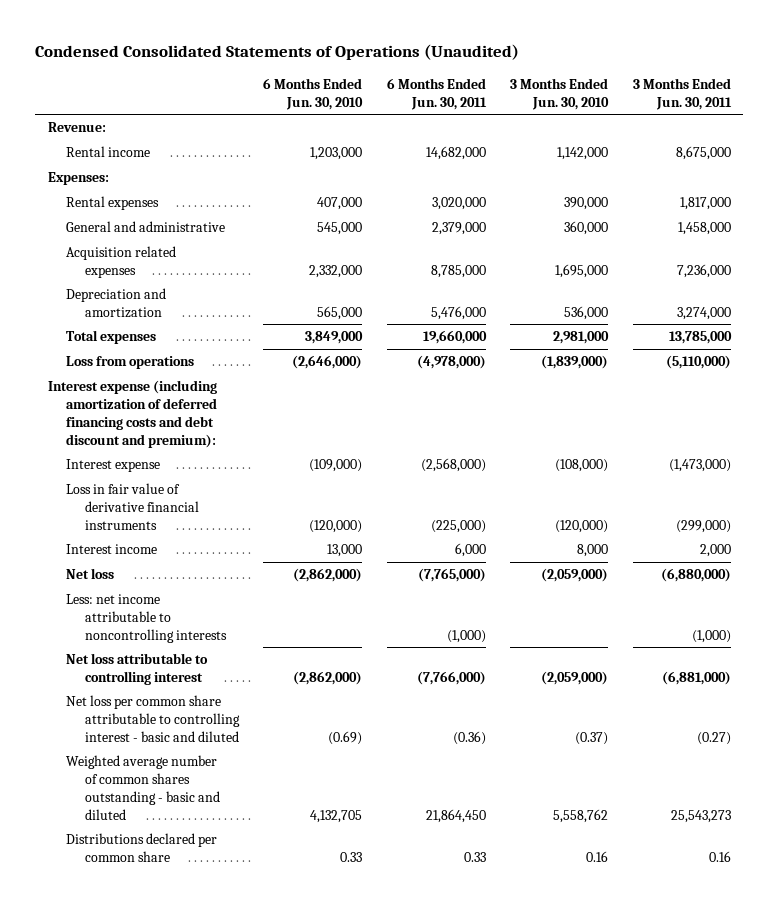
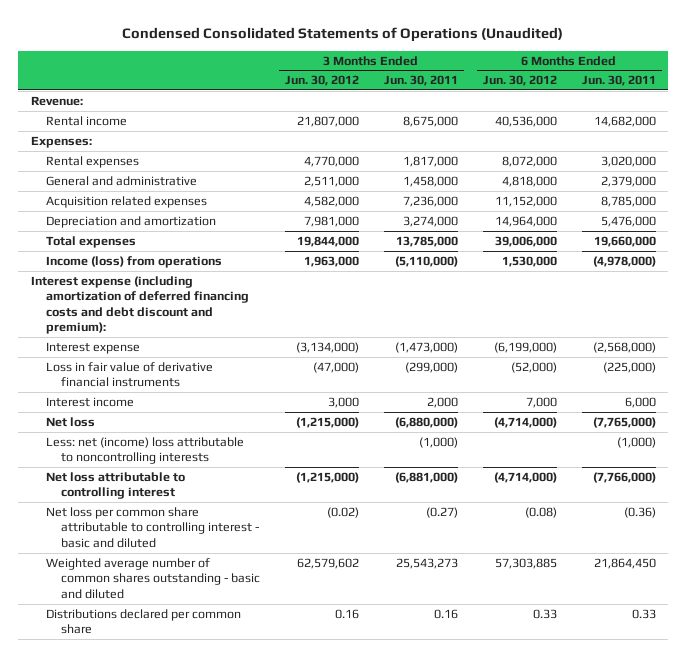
- | 6 Months Ended Jun. 30, 2010 | 6 Months Ended Jun. 30, 2011 | 3 Months Ended Jun. 30, 2010 | 3 Months Ended Jun. 30, 2011
+ | 3 Months Ended Jun. 30, 2012 | 3 Months Ended Jun. 30, 2011 | 6 Months Ended Jun. 30, 2012 | 6 Months Ended Jun. 30, 2011
- Loss from operations | (2,646,000) | (4,978,000) | (1,839,000) | (5,110,000)
+ Income (loss) from operations | 1,963,000 | (5,110,000) | 1,530,000 | (4,978,000)
- Less: net income attributable to noncontrolling interests | | (1,000) | | (1,000)
+ Less: net (income) loss attributable to noncontrolling interests | | (1,000) | | (1,000)

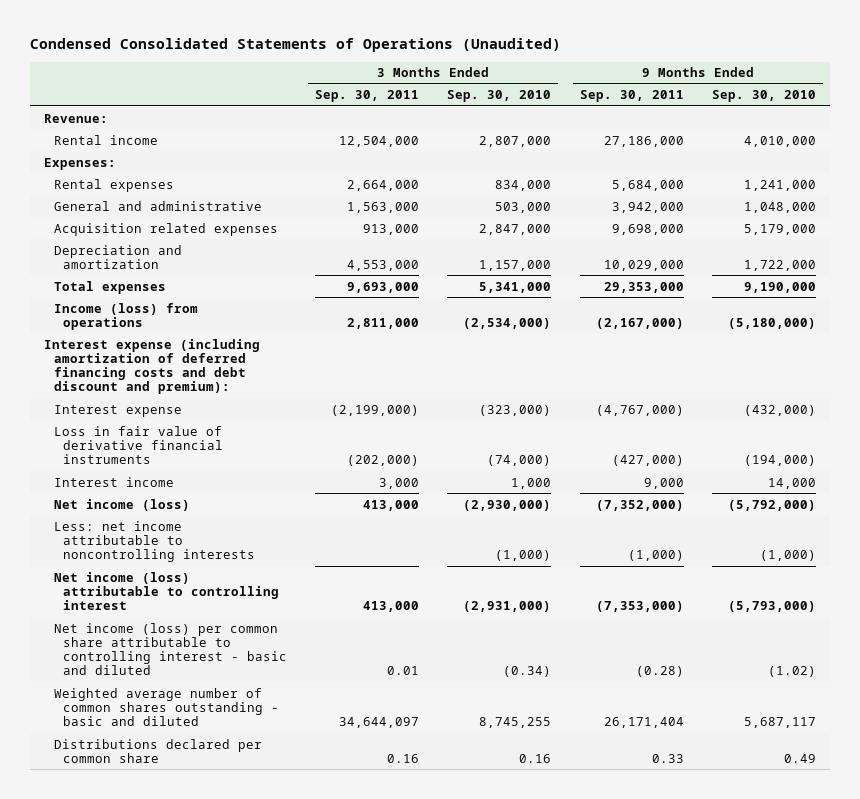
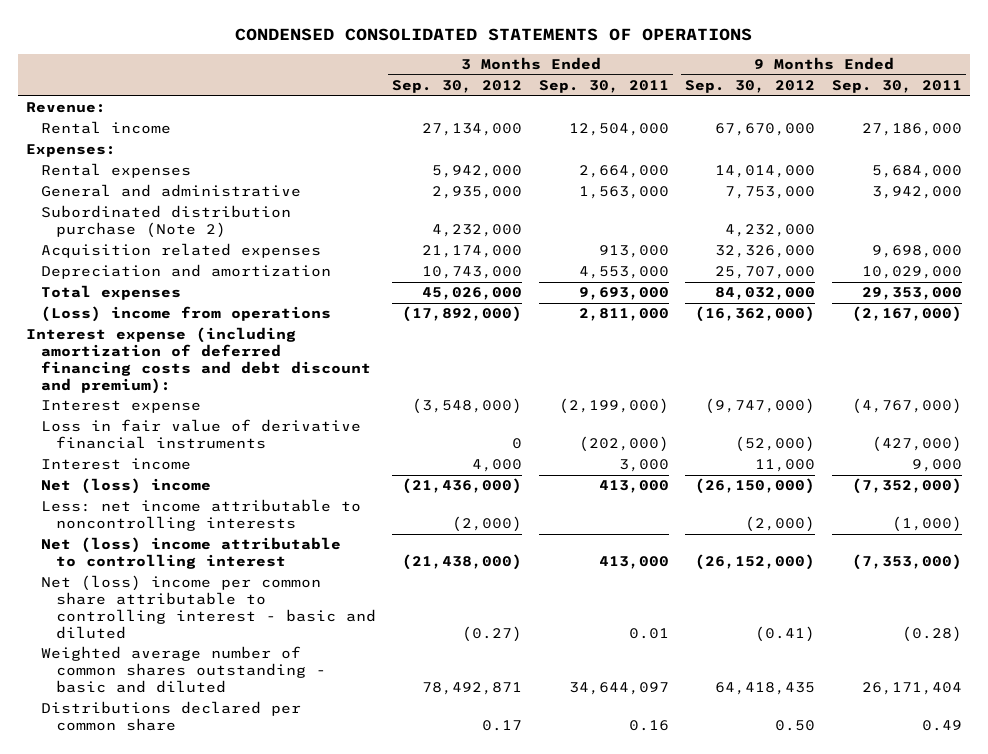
- Condensed Consolidated Statements of Operations (Unaudited)
+ CONDENSED CONSOLIDATED STATEMENTS OF OPERATIONS
- | 3 Months Ended Sep. 30, 2011 | 3 Months Ended Sep. 30, 2010 | 9 Months Ended Sep. 30, 2011 | 9 Months Ended Sep. 30, 2010
+ | 3 Months Ended Sep. 30, 2012 | 3 Months Ended Sep. 30, 2011 | 9 Months Ended Sep. 30, 2012 | 9 Months Ended Sep. 30, 2011
+ Subordinated distribution purchase (Note 2) | 4,232,000 | | 4,232,000 |
- Income (loss) from operations | 2,811,000 | (2,534,000) | (2,167,000) | (5,180,000)
+ (Loss) income from operations | (17,892,000) | 2,811,000 | (16,362,000) | (2,167,000)
- Net income (loss) | 413,000 | (2,930,000) | (7,352,000) | (5,792,000)
+ Net (loss) income | (21,436,000) | 413,000 | (26,150,000) | (7,352,000)
- Net income (loss) attributable to controlling interest | 413,000 | (2,931,000) | (7,353,000) | (5,793,000)
- Net income (loss) per common share attributable to controlling interest - basic and diluted | 0.01 | (0.34) | (0.28) | (1.02)
+ Net (loss) income attributable to controlling interest | (21,438,000) | 413,000 | (26,152,000) | (7,353,000)
+ Net (loss) income per common share attributable to controlling interest - basic and diluted | (0.27) | 0.01 | (0.41) | (0.28)
- Distributions declared per common share | 0.16 | 0.16 | 0.33 | 0.49
+ Distributions declared per common share | 0.17 | 0.16 | 0.50 | 0.49

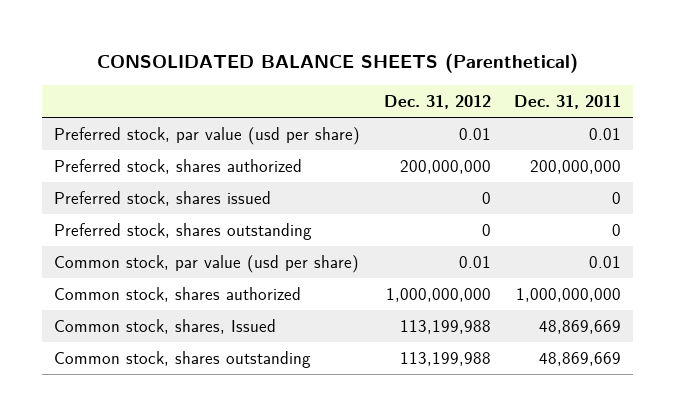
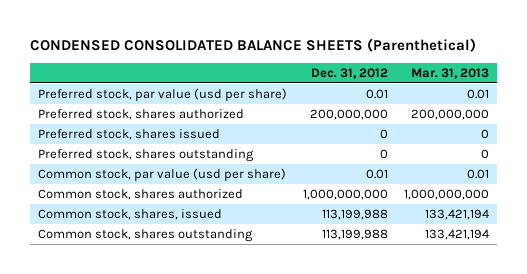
- CONSOLIDATED BALANCE SHEETS (Parenthetical)
+ CONDENSED CONSOLIDATED BALANCE SHEETS (Parenthetical)
- | Dec. 31, 2012 | Dec. 31, 2011
+ | Dec. 31, 2012 | Mar. 31, 2013
- Common stock, shares, Issued | 113,199,988 | 48,869,669
+ Common stock, shares, issued | 113,199,988 | 133,421,194

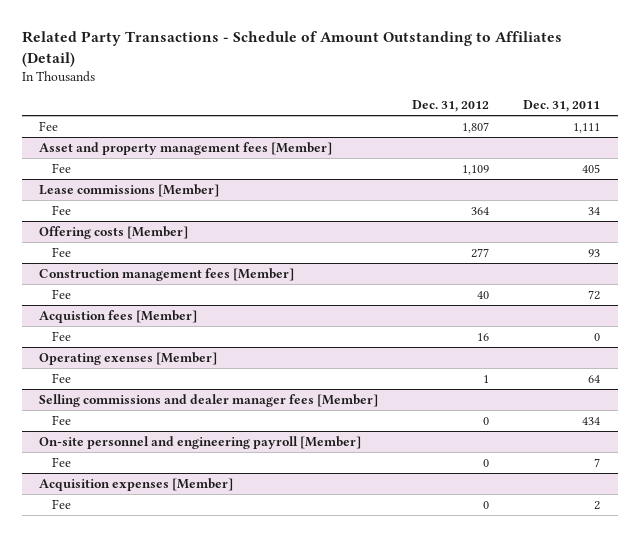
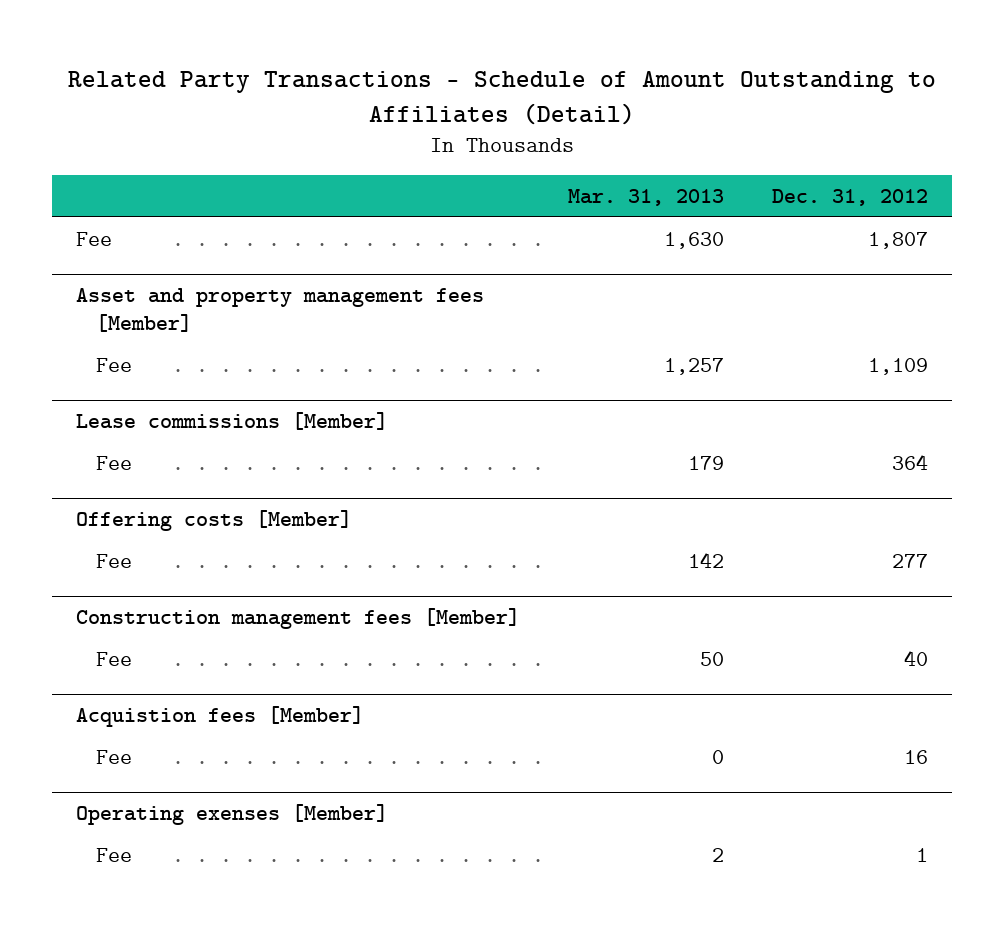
- | Dec. 31, 2012 | Dec. 31, 2011
+ | Mar. 31, 2013 | Dec. 31, 2012
- Selling commissions and dealer manager fees [Member]
- Fee | 0 | 434
- On-site personnel and engineering payroll [Member]
- Fee | 0 | 7
- Acquisition expenses [Member]
- Fee | 0 | 2

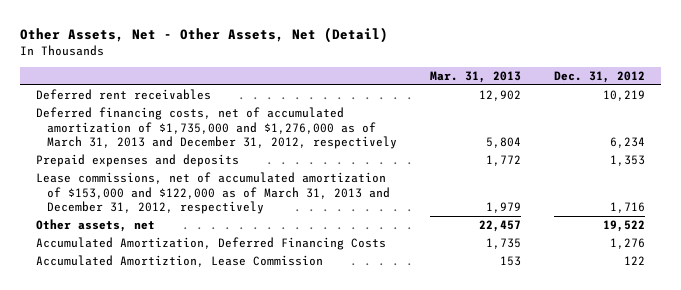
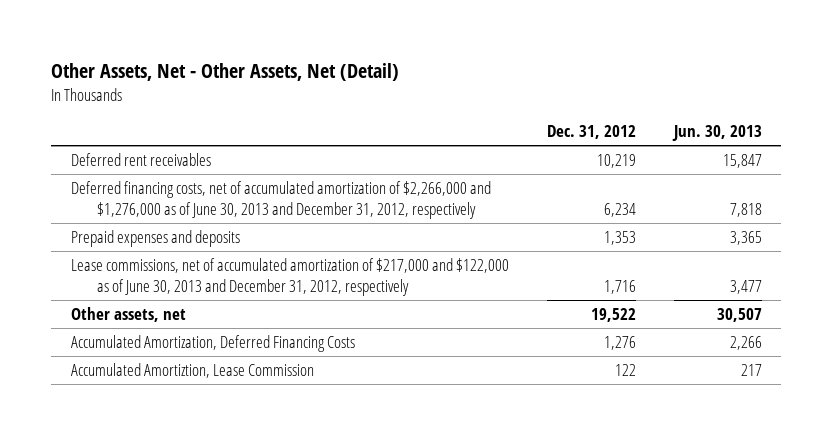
- | Mar. 31, 2013 | Dec. 31, 2012
+ | Dec. 31, 2012 | Jun. 30, 2013
- Deferred financing costs, net of accumulated amortization of $1,735,000 and $1,276,000 as of March 31, 2013 and December 31, 2012, respectively | 5,804 | 6,234
+ Deferred financing costs, net of accumulated amortization of $2,266,000 and $1,276,000 as of June 30, 2013 and December 31, 2012, respectively | 6,234 | 7,818
- Lease commissions, net of accumulated amortization of $153,000 and $122,000 as of March 31, 2013 and December 31, 2012, respectively | 1,979 | 1,716
+ Lease commissions, net of accumulated amortization of $217,000 and $122,000 as of June 30, 2013 and December 31, 2012, respectively | 1,716 | 3,477

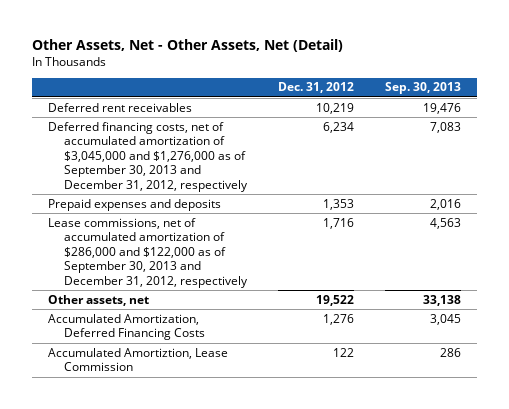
- | Dec. 31, 2012 | Jun. 30, 2013
+ | Dec. 31, 2012 | Sep. 30, 2013
- Deferred financing costs, net of accumulated amortization of $2,266,000 and $1,276,000 as of June 30, 2013 and December 31, 2012, respectively | 6,234 | 7,818
+ Deferred financing costs, net of accumulated amortization of $3,045,000 and $1,276,000 as of September 30, 2013 and December 31, 2012, respectively | 6,234 | 7,083
- Lease commissions, net of accumulated amortization of $217,000 and $122,000 as of June 30, 2013 and December 31, 2012, respectively | 1,716 | 3,477
+ Lease commissions, net of accumulated amortization of $286,000 and $122,000 as of September 30, 2013 and December 31, 2012, respectively | 1,716 | 4,563

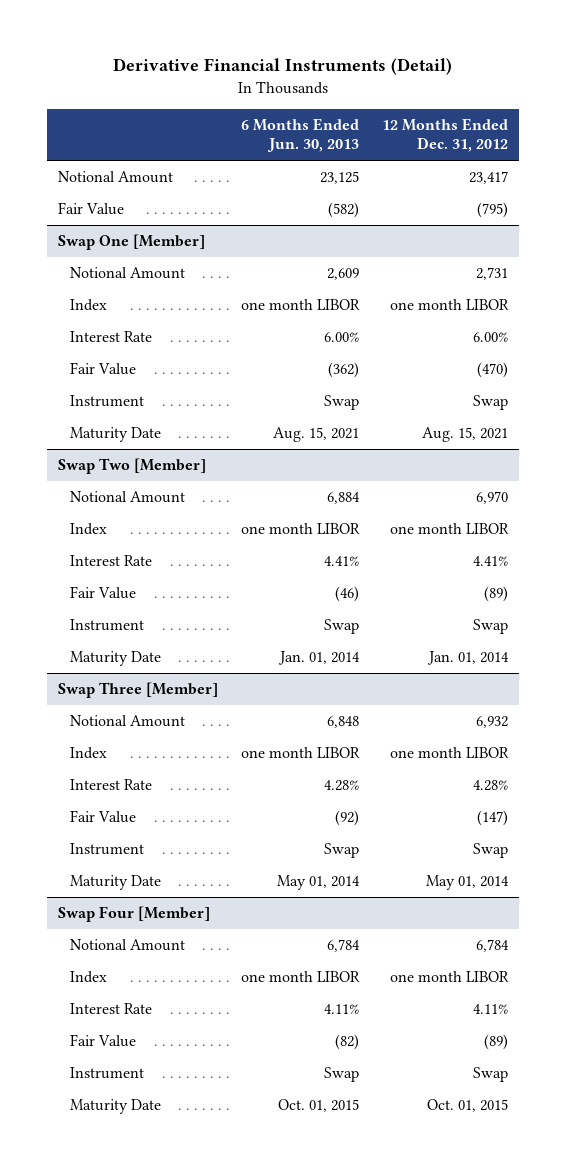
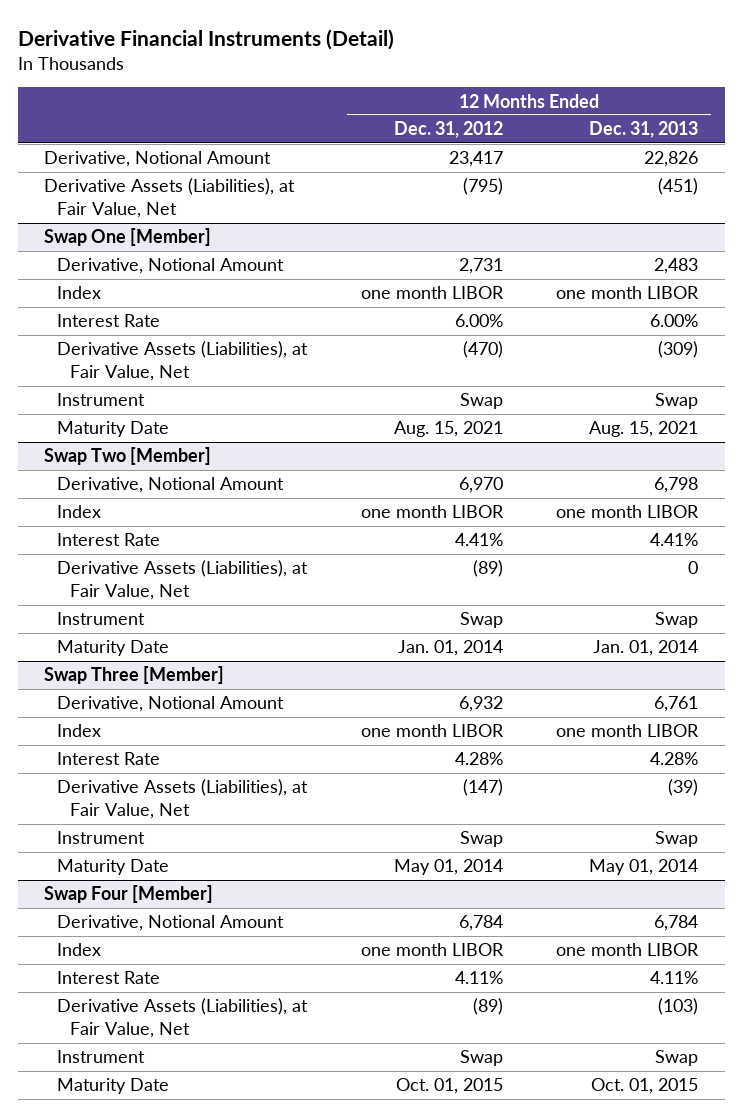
- | 6 Months Ended Jun. 30, 2013 | 12 Months Ended Dec. 31, 2012
+ | 12 Months Ended Dec. 31, 2012 | 12 Months Ended Dec. 31, 2013
- Notional Amount | 23,125 | 23,417
- Fair Value | (582) | (795)
+ Derivative, Notional Amount | 23,417 | 22,826
+ Derivative Assets (Liabilities), at Fair Value, Net | (795) | (451)
@ Swap One [Member]
- Notional Amount | 2,609 | 2,731
+ Derivative, Notional Amount | 2,731 | 2,483
- Fair Value | (362) | (470)
+ Derivative Assets (Liabilities), at Fair Value, Net | (470) | (309)
@ Swap Two [Member]
- Notional Amount | 6,884 | 6,970
+ Derivative, Notional Amount | 6,970 | 6,798
- Fair Value | (46) | (89)
+ Derivative Assets (Liabilities), at Fair Value, Net | (89) | 0
@ Swap Three [Member]
- Notional Amount | 6,848 | 6,932
+ Derivative, Notional Amount | 6,932 | 6,761
- Fair Value | (92) | (147)
+ Derivative Assets (Liabilities), at Fair Value, Net | (147) | (39)
@ Swap Four [Member]
- Notional Amount | 6,784 | 6,784
+ Derivative, Notional Amount | 6,784 | 6,784
- Fair Value | (82) | (89)
+ Derivative Assets (Liabilities), at Fair Value, Net | (89) | (103)

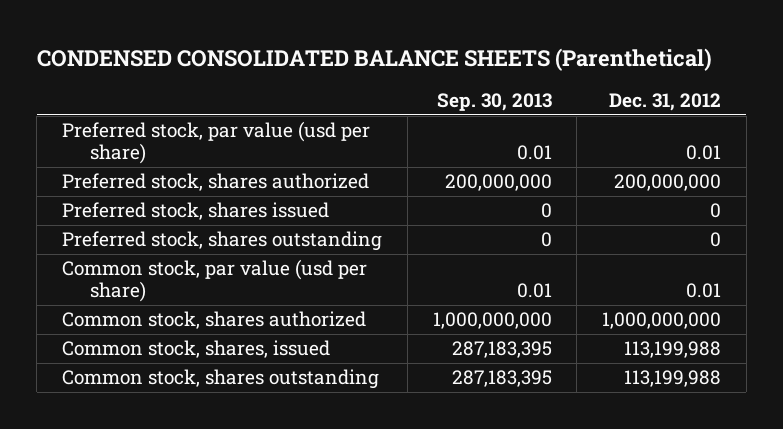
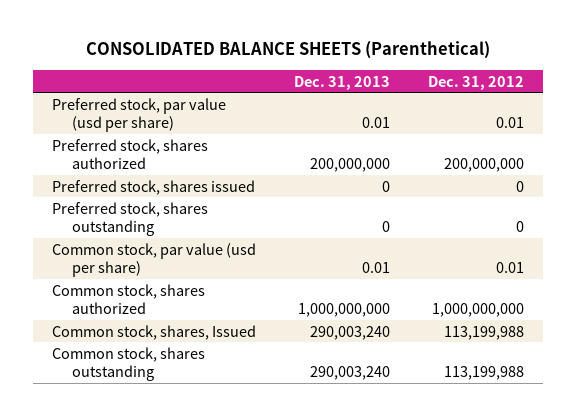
- CONDENSED CONSOLIDATED BALANCE SHEETS (Parenthetical)
+ CONSOLIDATED BALANCE SHEETS (Parenthetical)
- | Sep. 30, 2013 | Dec. 31, 2012
+ | Dec. 31, 2013 | Dec. 31, 2012
- Common stock, shares, issued | 287,183,395 | 113,199,988
+ Common stock, shares, Issued | 290,003,240 | 113,199,988

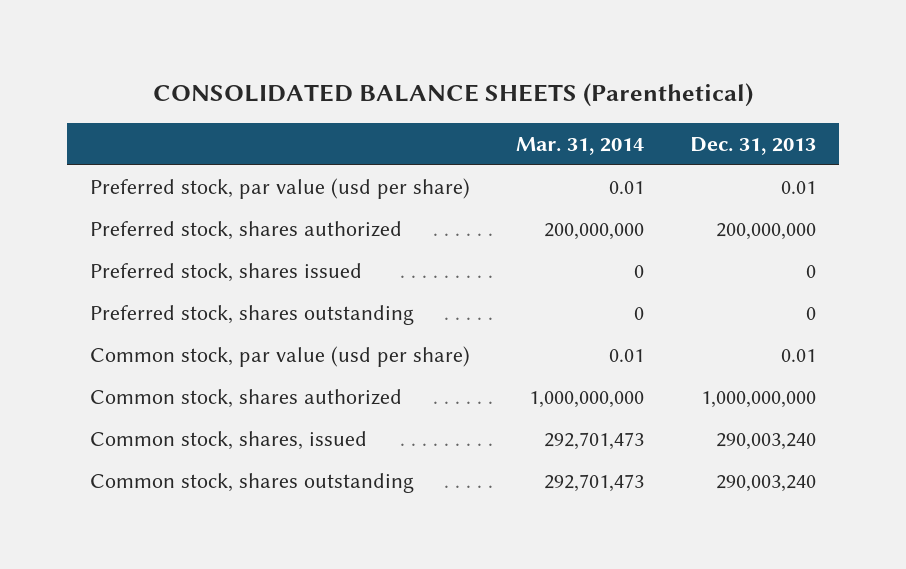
- | Dec. 31, 2013 | Dec. 31, 2012
+ | Mar. 31, 2014 | Dec. 31, 2013
- Common stock, shares, Issued | 290,003,240 | 113,199,988
+ Common stock, shares, issued | 292,701,473 | 290,003,240

